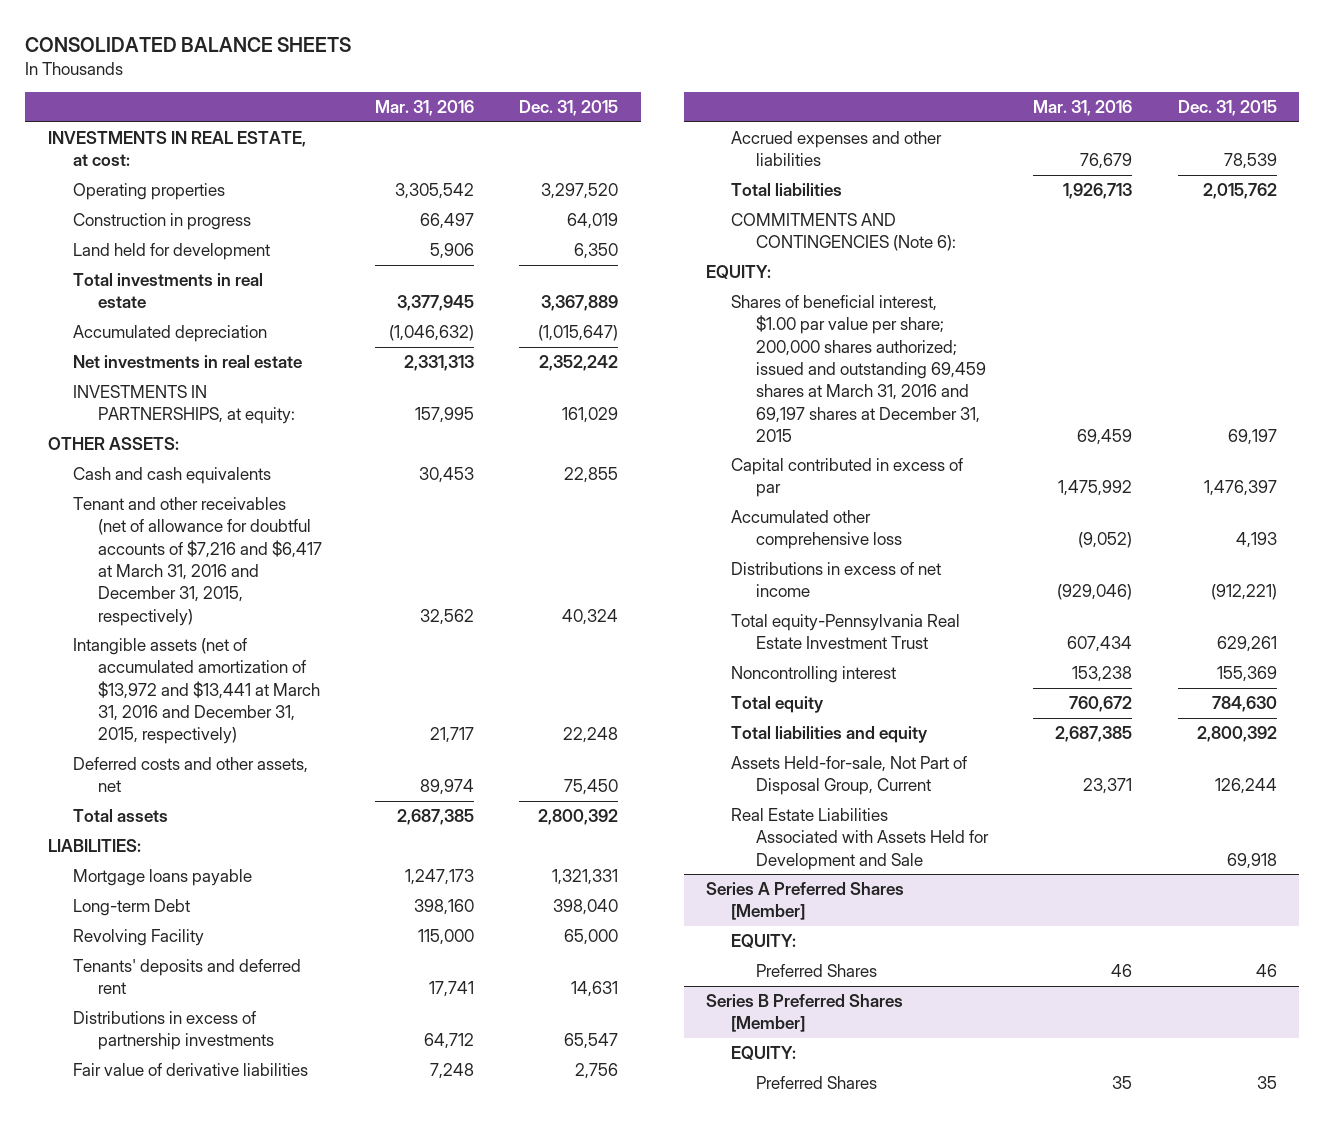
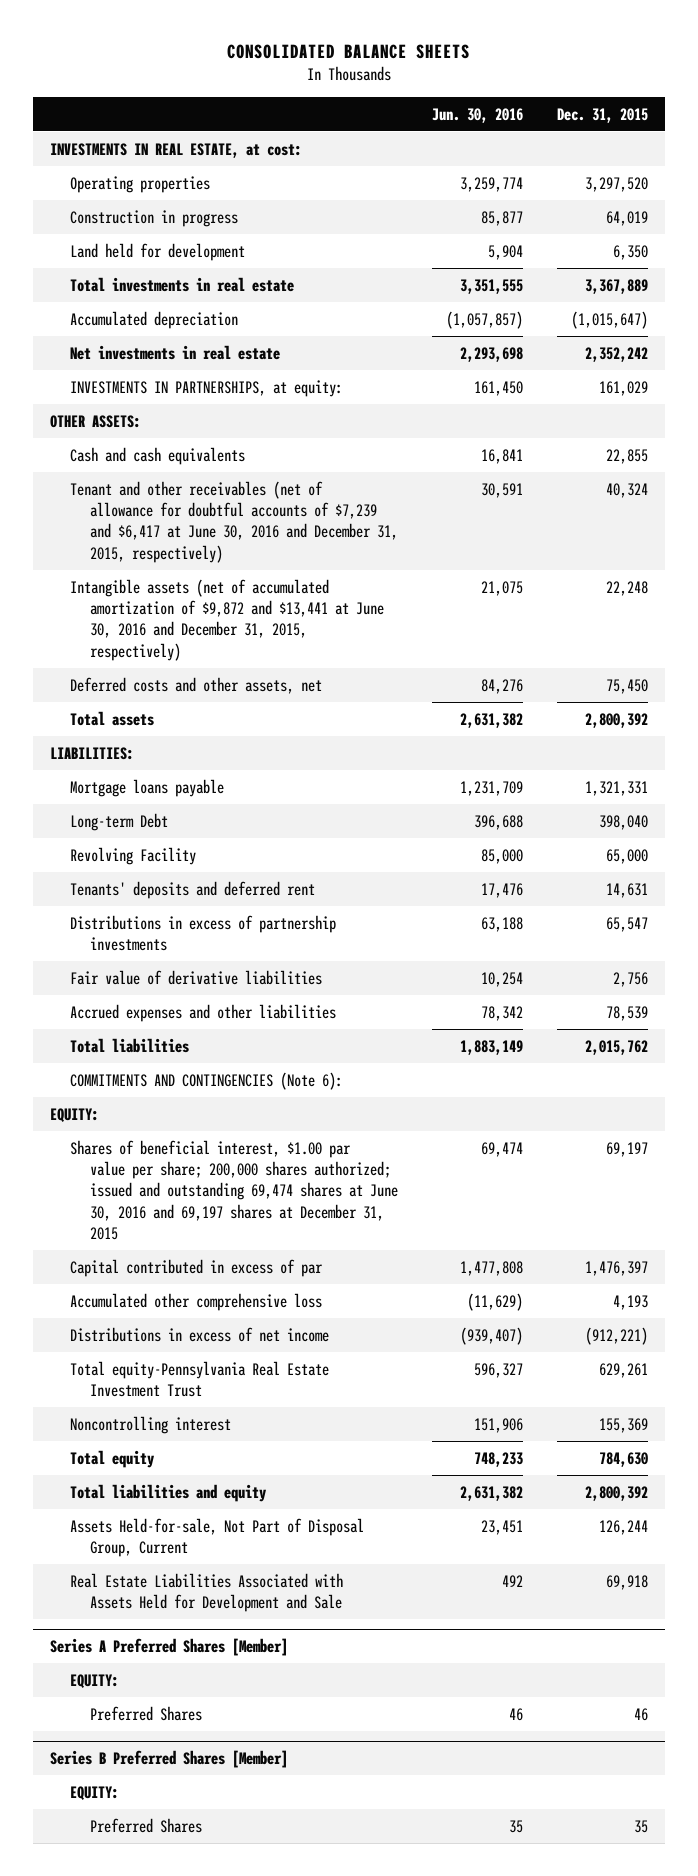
- | Mar. 31, 2016 | Dec. 31, 2015
+ | Jun. 30, 2016 | Dec. 31, 2015
- Tenant and other receivables (net of allowance for doubtful accounts of $7,216 and $6,417 at March 31, 2016 and December 31, 2015, respectively) | 32,562 | 40,324
- Intangible assets (net of accumulated amortization of $13,972 and $13,441 at March 31, 2016 and December 31, 2015, respectively) | 21,717 | 22,248
+ Tenant and other receivables (net of allowance for doubtful accounts of $7,239 and $6,417 at June 30, 2016 and December 31, 2015, respectively) | 30,591 | 40,324
+ Intangible assets (net of accumulated amortization of $9,872 and $13,441 at June 30, 2016 and December 31, 2015, respectively) | 21,075 | 22,248
- Shares of beneficial interest, $1.00 par value per share; 200,000 shares authorized; issued and outstanding 69,459 shares at March 31, 2016 and 69,197 shares at December 31, 2015 | 69,459 | 69,197
+ Shares of beneficial interest, $1.00 par value per share; 200,000 shares authorized; issued and outstanding 69,474 shares at June 30, 2016 and 69,197 shares at December 31, 2015 | 69,474 | 69,197

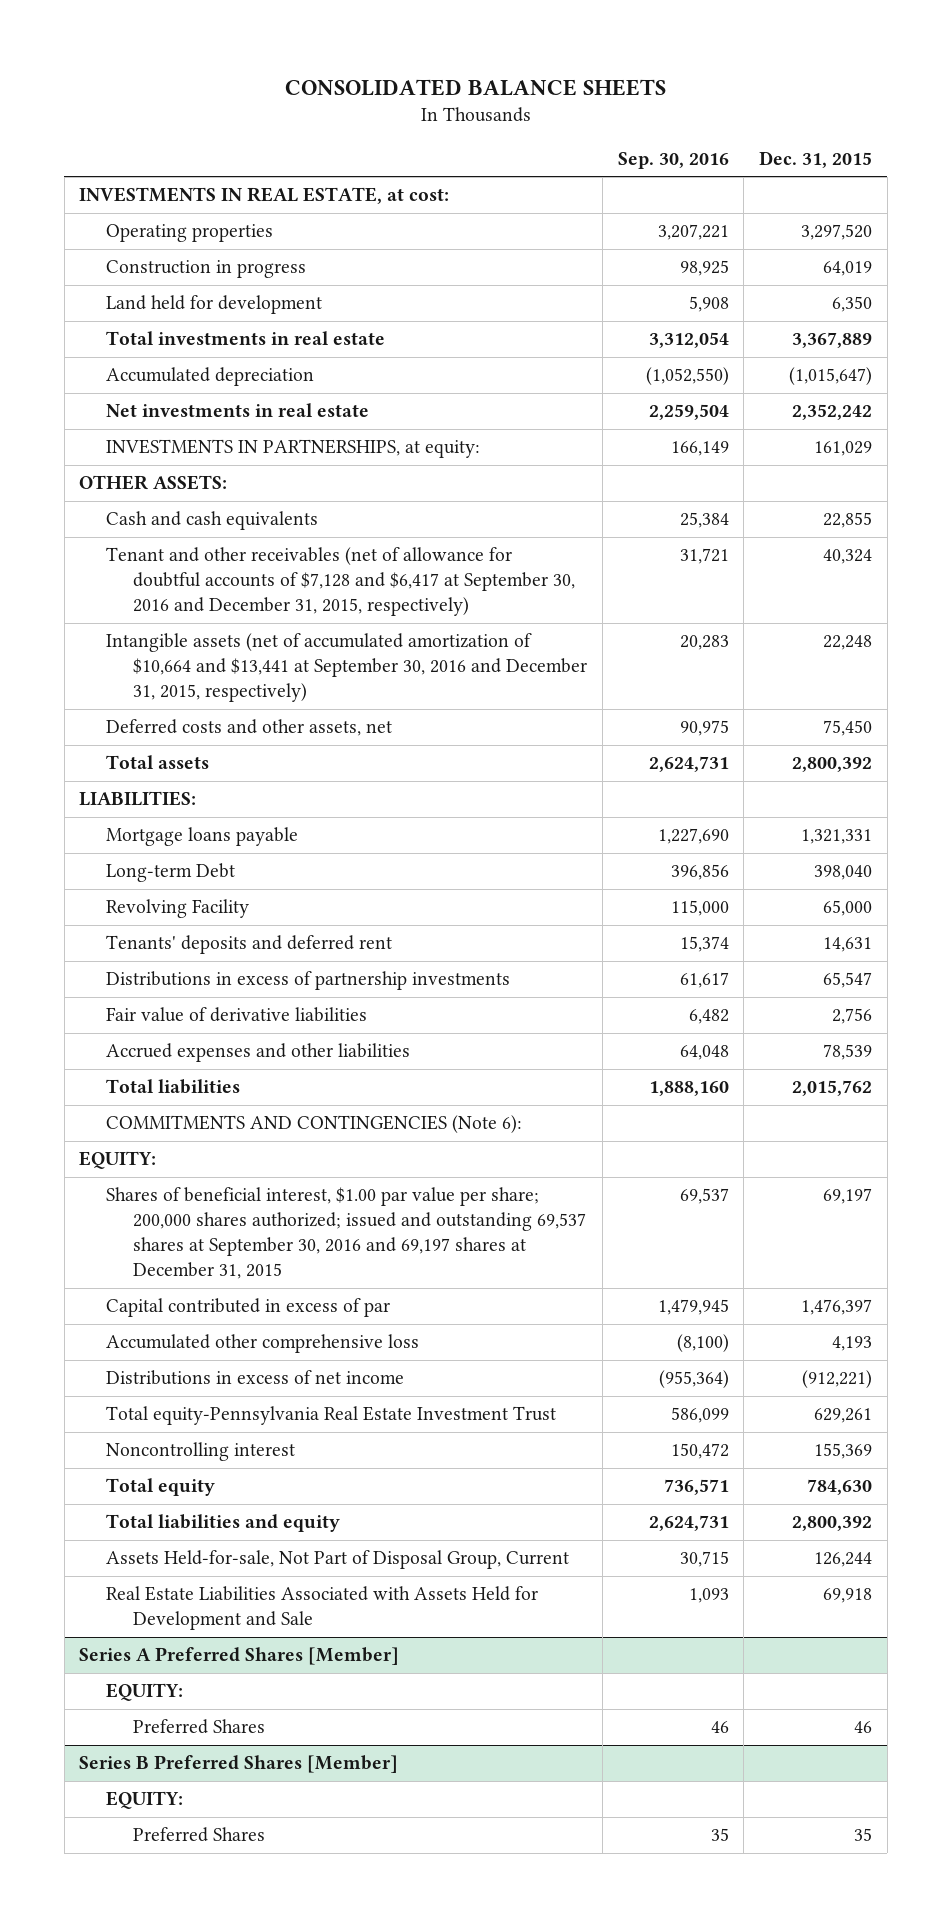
- | Jun. 30, 2016 | Dec. 31, 2015
+ | Sep. 30, 2016 | Dec. 31, 2015
- Tenant and other receivables (net of allowance for doubtful accounts of $7,239 and $6,417 at June 30, 2016 and December 31, 2015, respectively) | 30,591 | 40,324
- Intangible assets (net of accumulated amortization of $9,872 and $13,441 at June 30, 2016 and December 31, 2015, respectively) | 21,075 | 22,248
+ Tenant and other receivables (net of allowance for doubtful accounts of $7,128 and $6,417 at September 30, 2016 and December 31, 2015, respectively) | 31,721 | 40,324
+ Intangible assets (net of accumulated amortization of $10,664 and $13,441 at September 30, 2016 and December 31, 2015, respectively) | 20,283 | 22,248
- Shares of beneficial interest, $1.00 par value per share; 200,000 shares authorized; issued and outstanding 69,474 shares at June 30, 2016 and 69,197 shares at December 31, 2015 | 69,474 | 69,197
+ Shares of beneficial interest, $1.00 par value per share; 200,000 shares authorized; issued and outstanding 69,537 shares at September 30, 2016 and 69,197 shares at December 31, 2015 | 69,537 | 69,197

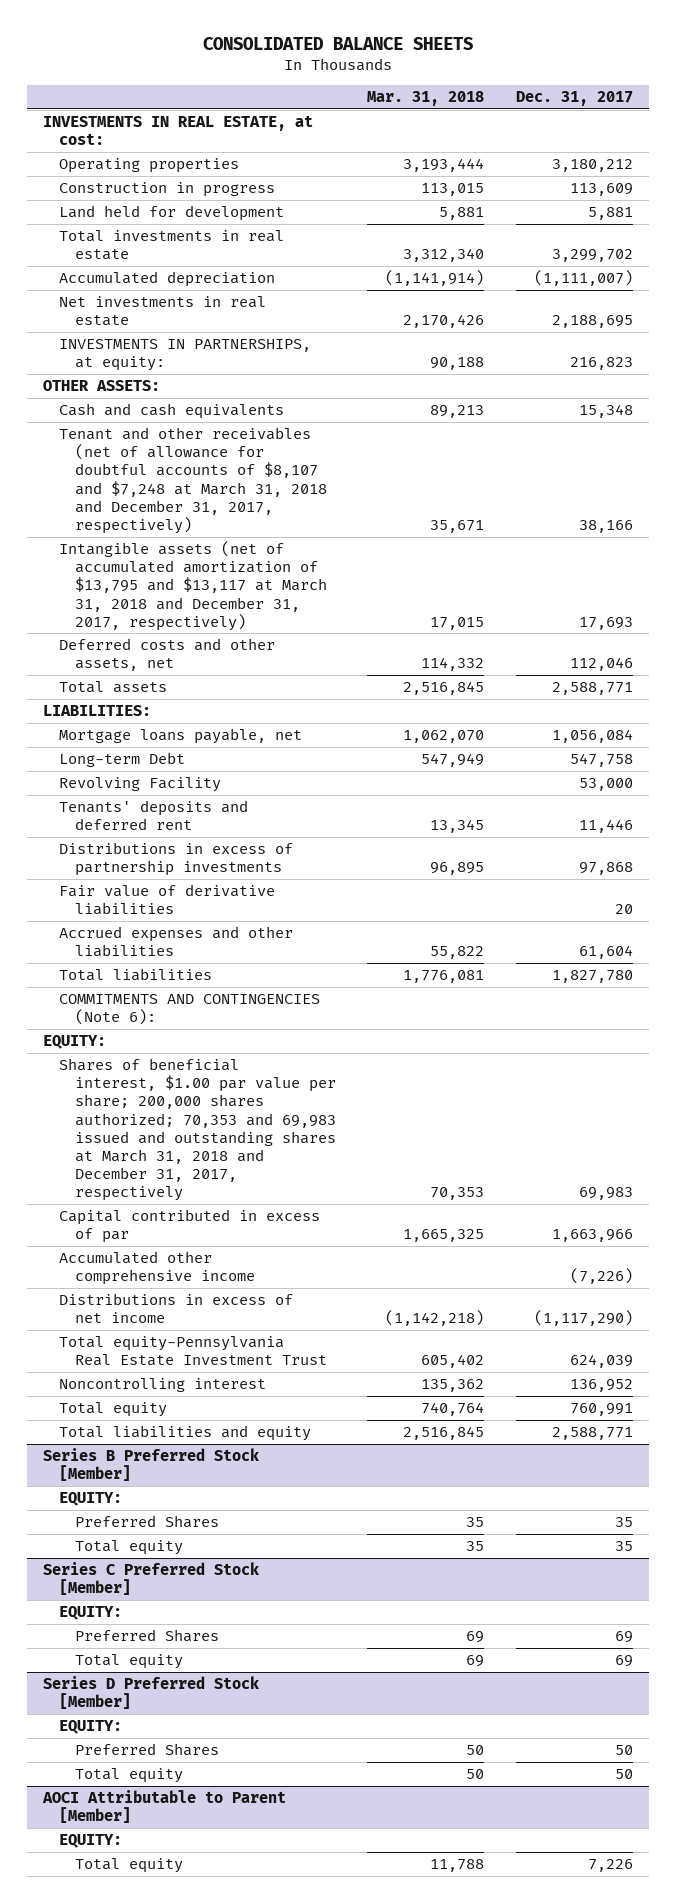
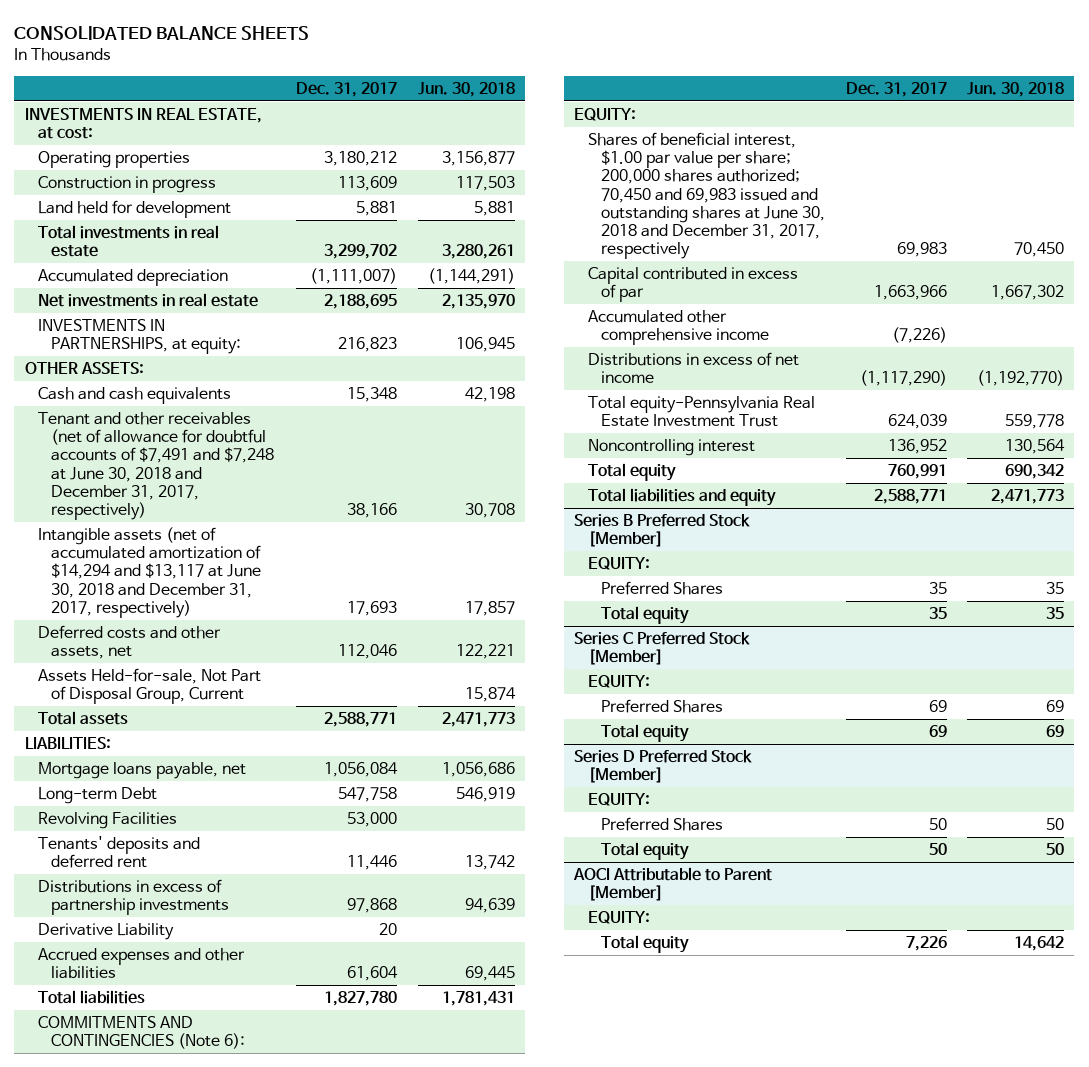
- | Mar. 31, 2018 | Dec. 31, 2017
+ | Dec. 31, 2017 | Jun. 30, 2018
- Tenant and other receivables (net of allowance for doubtful accounts of $8,107 and $7,248 at March 31, 2018 and December 31, 2017, respectively) | 35,671 | 38,166
- Intangible assets (net of accumulated amortization of $13,795 and $13,117 at March 31, 2018 and December 31, 2017, respectively) | 17,015 | 17,693
+ Tenant and other receivables (net of allowance for doubtful accounts of $7,491 and $7,248 at June 30, 2018 and December 31, 2017, respectively) | 38,166 | 30,708
+ Intangible assets (net of accumulated amortization of $14,294 and $13,117 at June 30, 2018 and December 31, 2017, respectively) | 17,693 | 17,857
+ Assets Held-for-sale, Not Part of Disposal Group, Current | | 15,874
- Revolving Facility | | 53,000
+ Revolving Facilities | 53,000 |
- Fair value of derivative liabilities | | 20
+ Derivative Liability | 20 |
- Shares of beneficial interest, $1.00 par value per share; 200,000 shares authorized; 70,353 and 69,983 issued and outstanding shares at March 31, 2018 and December 31, 2017, respectively | 70,353 | 69,983
+ Shares of beneficial interest, $1.00 par value per share; 200,000 shares authorized; 70,450 and 69,983 issued and outstanding shares at June 30, 2018 and December 31, 2017, respectively | 69,983 | 70,450

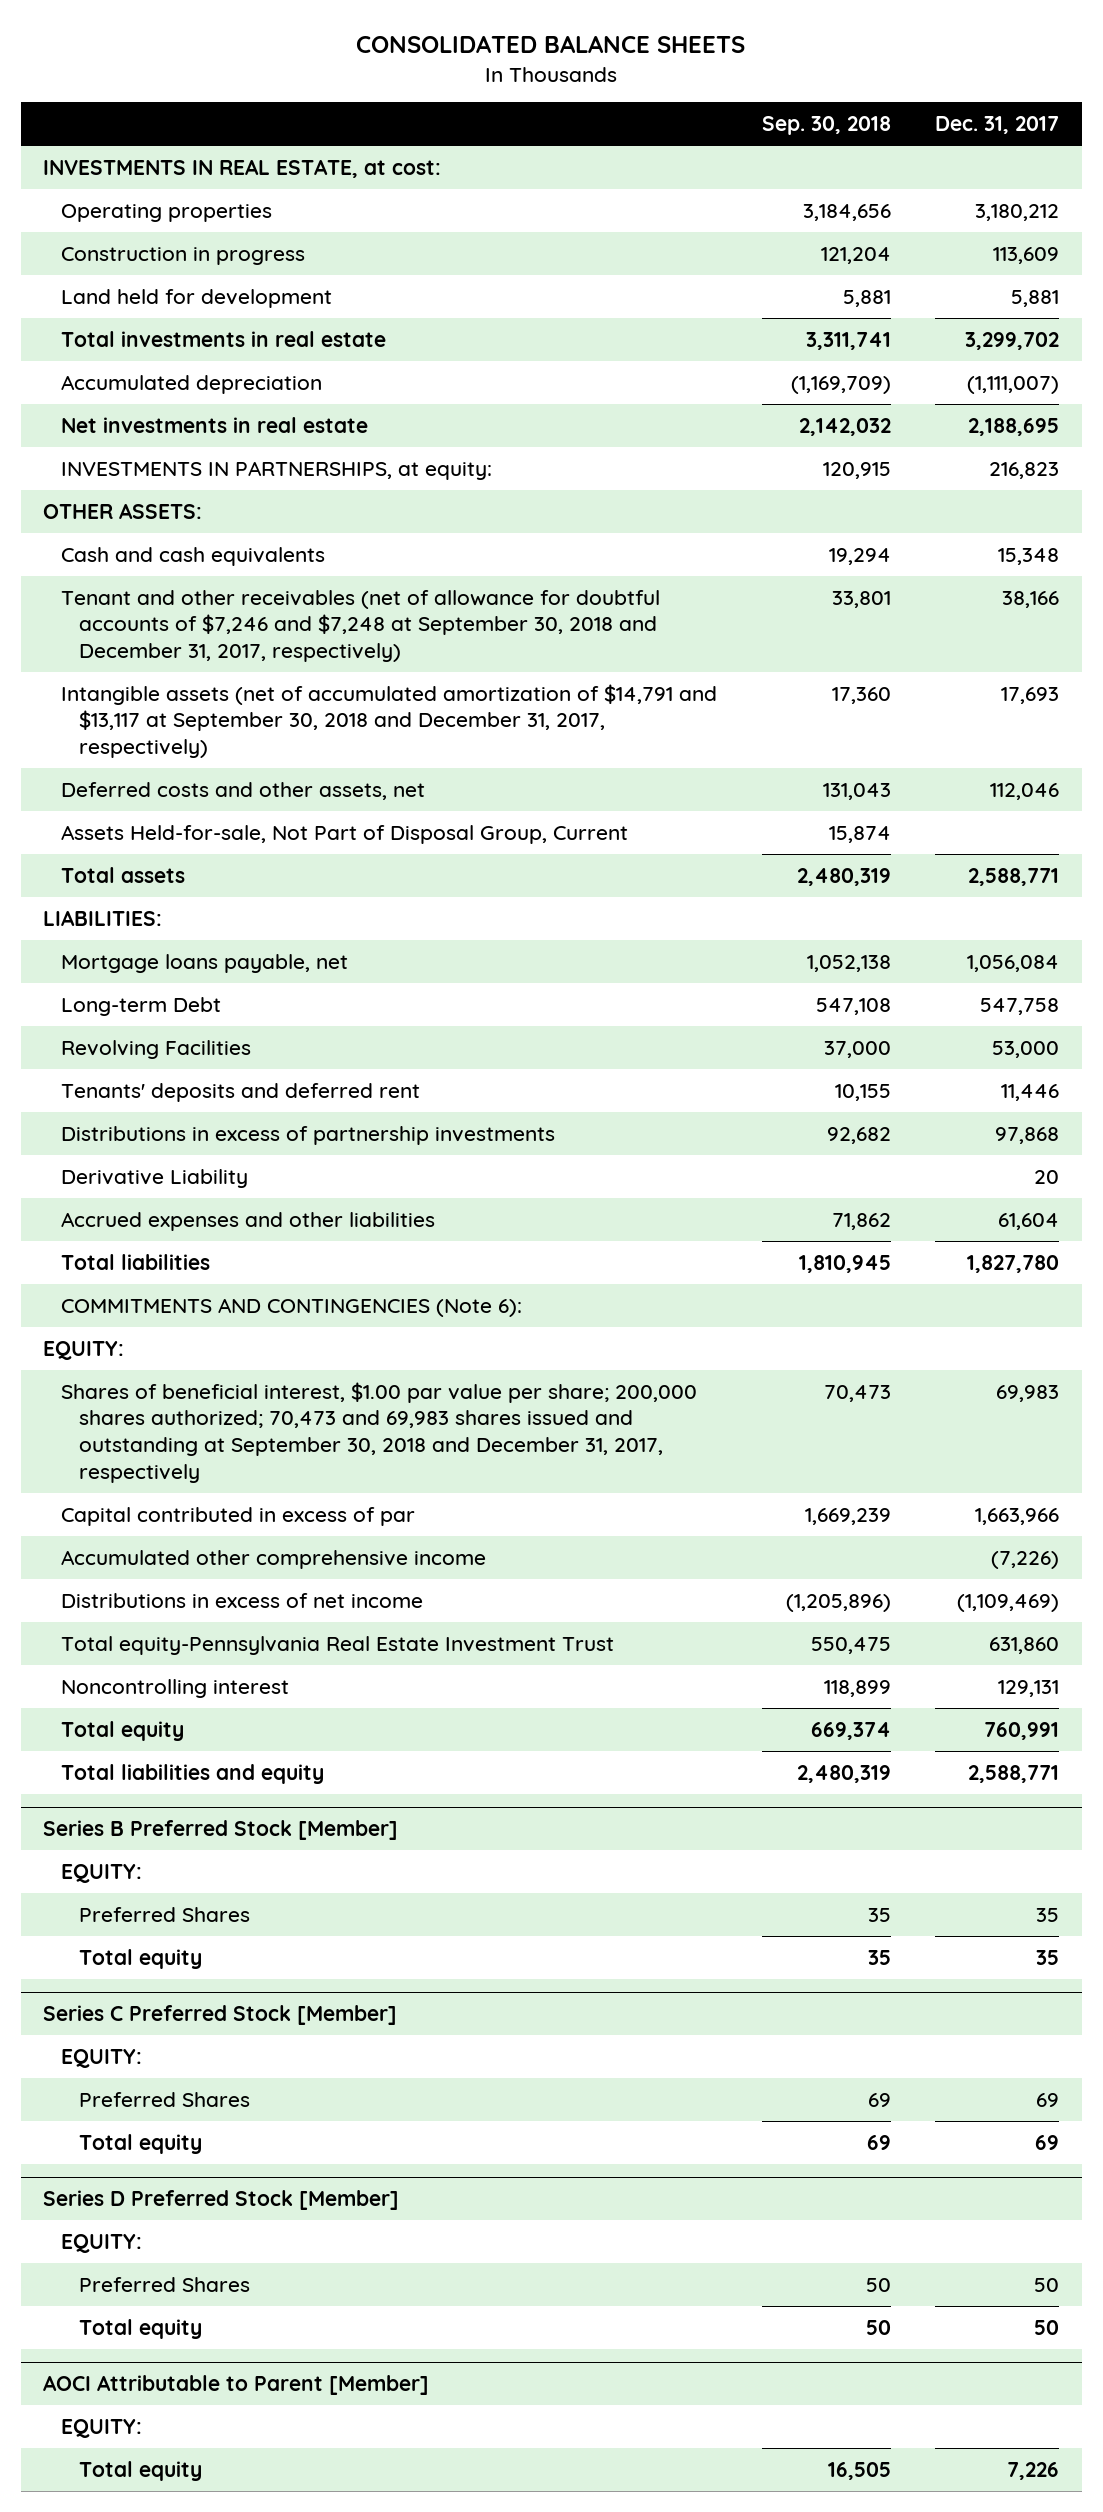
- | Dec. 31, 2017 | Jun. 30, 2018
+ | Sep. 30, 2018 | Dec. 31, 2017
- Tenant and other receivables (net of allowance for doubtful accounts of $7,491 and $7,248 at June 30, 2018 and December 31, 2017, respectively) | 38,166 | 30,708
- Intangible assets (net of accumulated amortization of $14,294 and $13,117 at June 30, 2018 and December 31, 2017, respectively) | 17,693 | 17,857
+ Tenant and other receivables (net of allowance for doubtful accounts of $7,246 and $7,248 at September 30, 2018 and December 31, 2017, respectively) | 33,801 | 38,166
+ Intangible assets (net of accumulated amortization of $14,791 and $13,117 at September 30, 2018 and December 31, 2017, respectively) | 17,360 | 17,693
- Shares of beneficial interest, $1.00 par value per share; 200,000 shares authorized; 70,450 and 69,983 issued and outstanding shares at June 30, 2018 and December 31, 2017, respectively | 69,983 | 70,450
+ Shares of beneficial interest, $1.00 par value per share; 200,000 shares authorized; 70,473 and 69,983 shares issued and outstanding at September 30, 2018 and December 31, 2017, respectively | 70,473 | 69,983
- Distributions in excess of net income | (1,117,290) | (1,192,770)
- Total equity-Pennsylvania Real Estate Investment Trust | 624,039 | 559,778
- Noncontrolling interest | 136,952 | 130,564
+ Distributions in excess of net income | (1,205,896) | (1,109,469)
+ Total equity-Pennsylvania Real Estate Investment Trust | 550,475 | 631,860
+ Noncontrolling interest | 118,899 | 129,131

